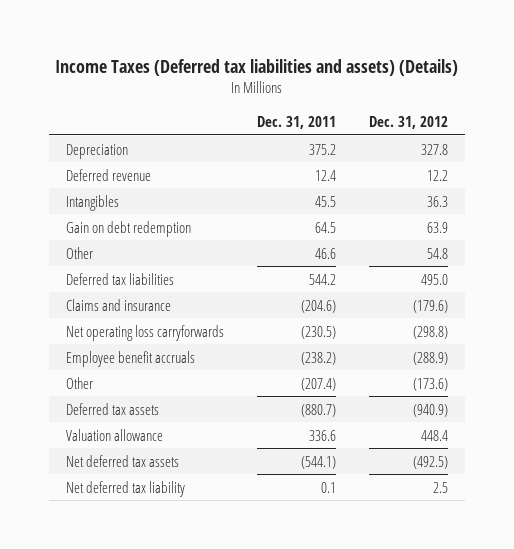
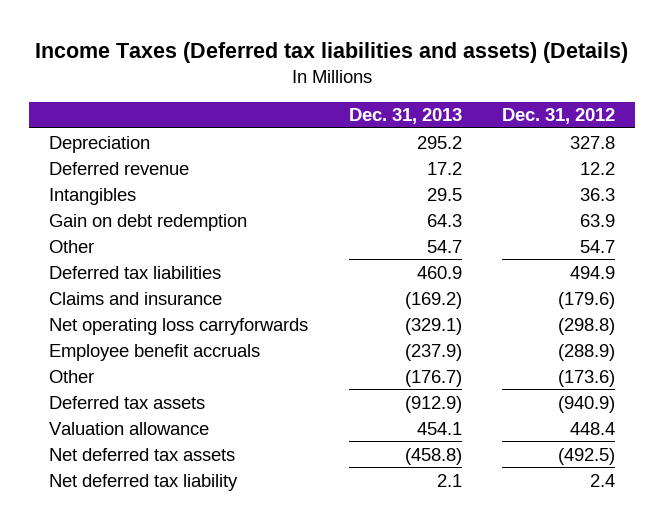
- | Dec. 31, 2011 | Dec. 31, 2012
+ | Dec. 31, 2013 | Dec. 31, 2012
- Other | 46.6 | 54.8
- Deferred tax liabilities | 544.2 | 495.0
+ Other | 54.7 | 54.7
+ Deferred tax liabilities | 460.9 | 494.9
- Net deferred tax liability | 0.1 | 2.5
+ Net deferred tax liability | 2.1 | 2.4

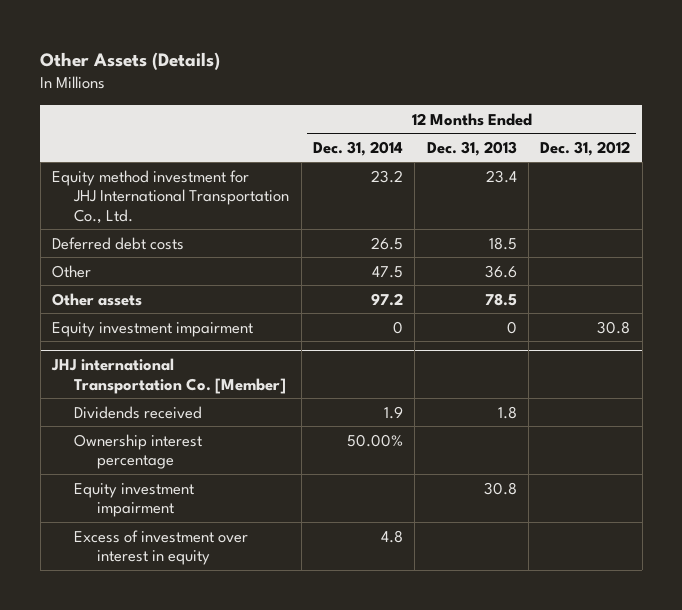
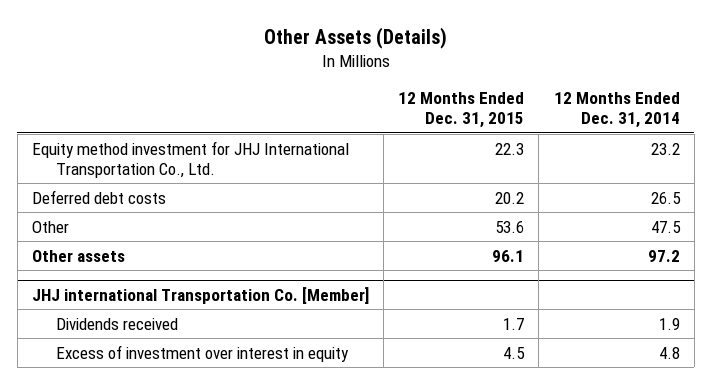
- | 12 Months Ended Dec. 31, 2014 | 12 Months Ended Dec. 31, 2013 | 12 Months Ended Dec. 31, 2012
+ | 12 Months Ended Dec. 31, 2015 | 12 Months Ended Dec. 31, 2014
- Equity investment impairment | 0 | 0 | 30.8
@ JHJ international Transportation Co. [Member]
- Ownership interest percentage | 50.00% | |
- Equity investment impairment | | 30.8 |

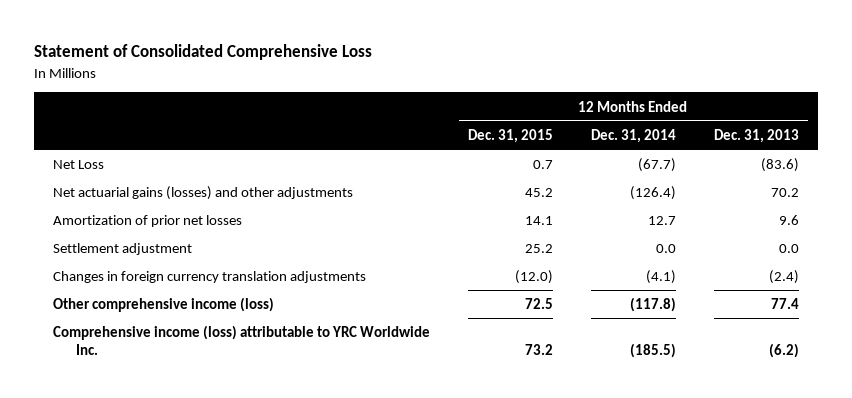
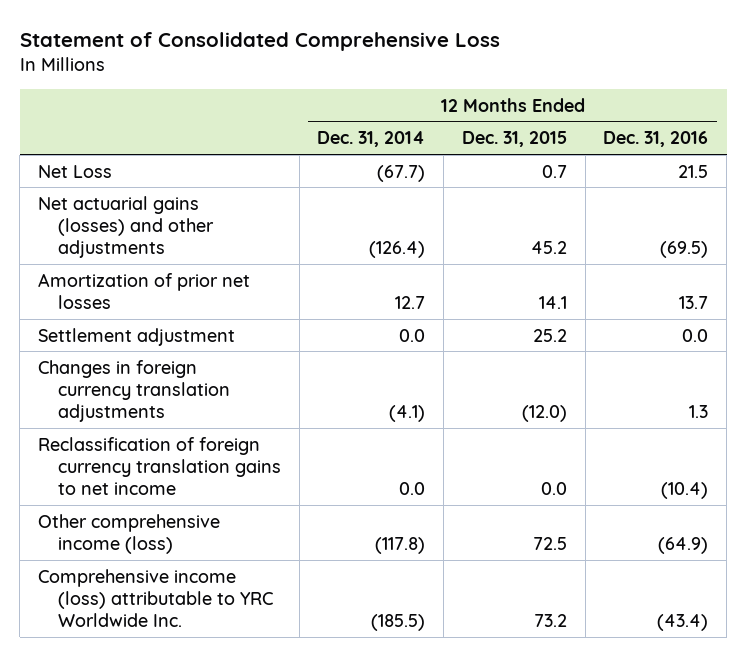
- | 12 Months Ended Dec. 31, 2015 | 12 Months Ended Dec. 31, 2014 | 12 Months Ended Dec. 31, 2013
+ | 12 Months Ended Dec. 31, 2014 | 12 Months Ended Dec. 31, 2015 | 12 Months Ended Dec. 31, 2016
+ Reclassification of foreign currency translation gains to net income | 0.0 | 0.0 | (10.4)

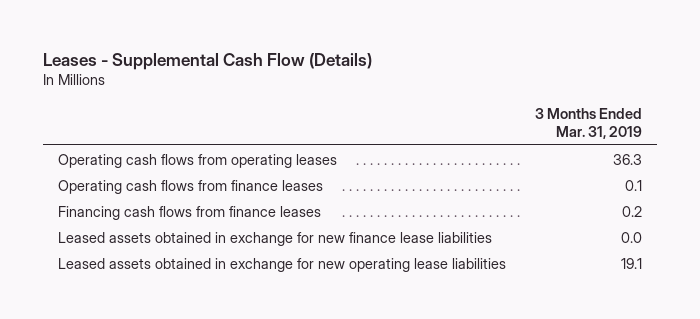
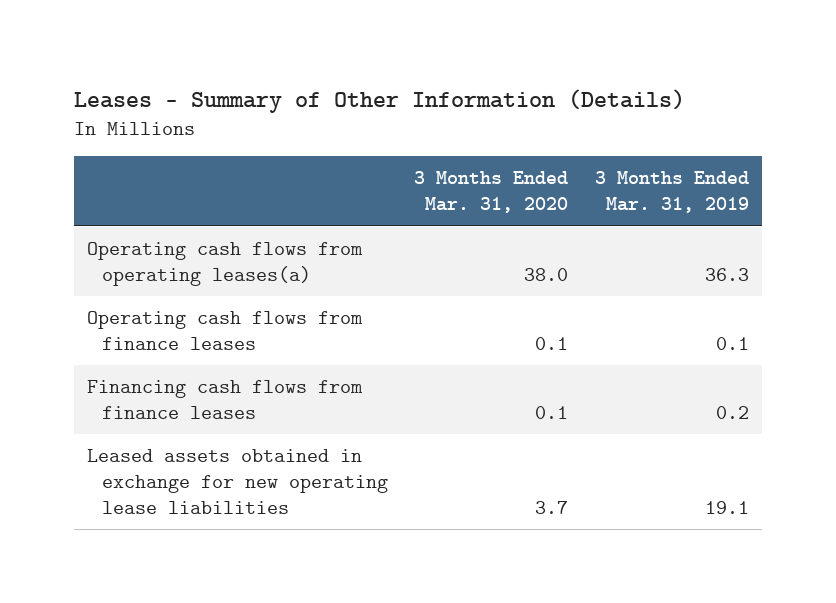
- Leases - Supplemental Cash Flow (Details)
+ Leases - Summary of Other Information (Details)
- | 3 Months Ended Mar. 31, 2019
+ | 3 Months Ended Mar. 31, 2020 | 3 Months Ended Mar. 31, 2019
- Operating cash flows from operating leases | 36.3
+ Operating cash flows from operating leases(a) | 38.0 | 36.3
- Leased assets obtained in exchange for new finance lease liabilities | 0.0

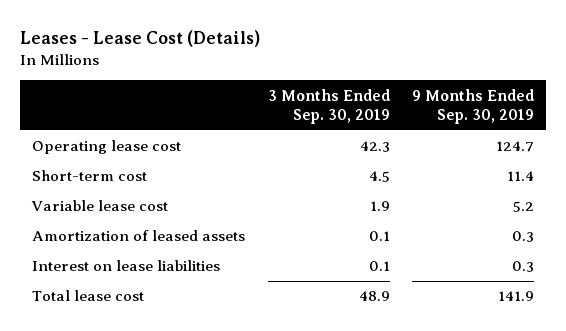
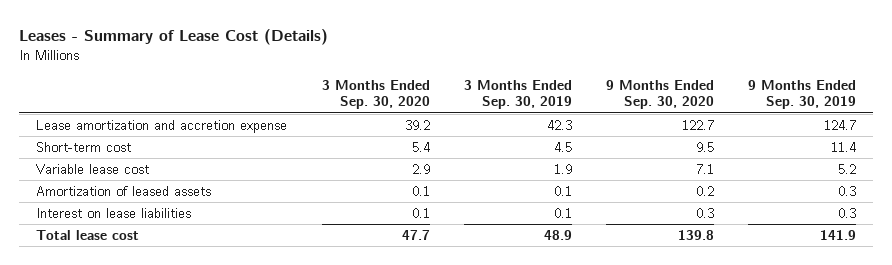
- Leases - Lease Cost (Details)
+ Leases - Summary of Lease Cost (Details)
- | 3 Months Ended Sep. 30, 2019 | 9 Months Ended Sep. 30, 2019
+ | 3 Months Ended Sep. 30, 2020 | 3 Months Ended Sep. 30, 2019 | 9 Months Ended Sep. 30, 2020 | 9 Months Ended Sep. 30, 2019
- Operating lease cost | 42.3 | 124.7
+ Lease amortization and accretion expense | 39.2 | 42.3 | 122.7 | 124.7

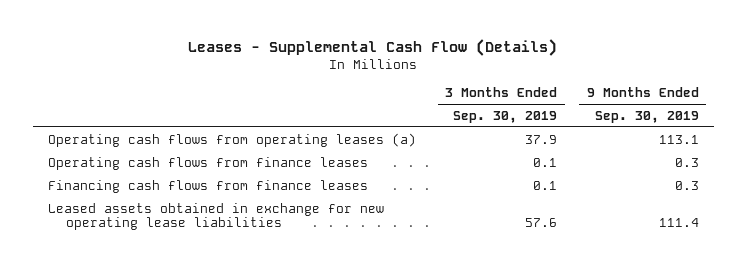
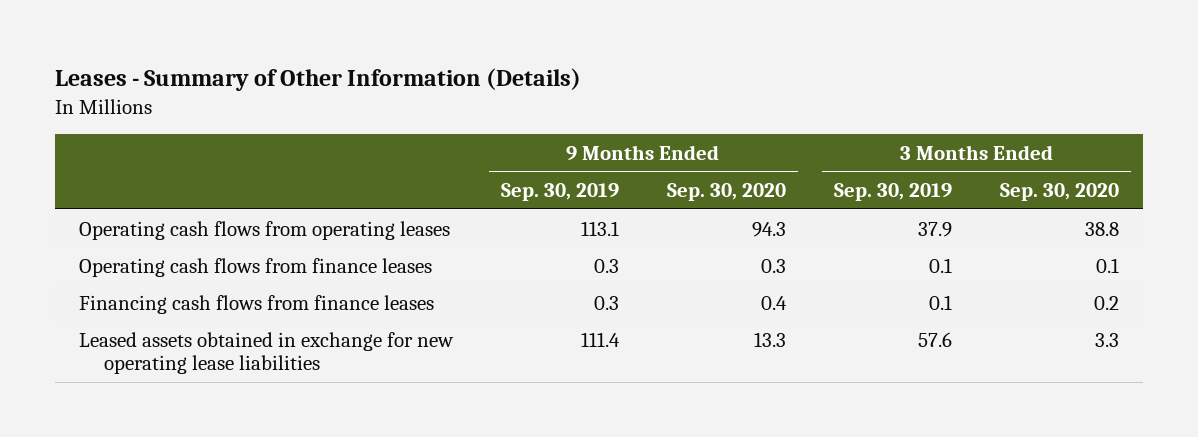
- Leases - Supplemental Cash Flow (Details)
+ Leases - Summary of Other Information (Details)
- | 3 Months Ended Sep. 30, 2019 | 9 Months Ended Sep. 30, 2019
+ | 9 Months Ended Sep. 30, 2019 | 9 Months Ended Sep. 30, 2020 | 3 Months Ended Sep. 30, 2019 | 3 Months Ended Sep. 30, 2020
- Operating cash flows from operating leases (a) | 37.9 | 113.1
+ Operating cash flows from operating leases | 113.1 | 94.3 | 37.9 | 38.8

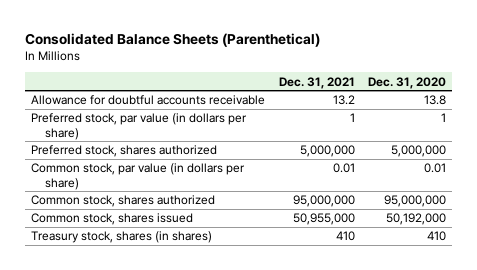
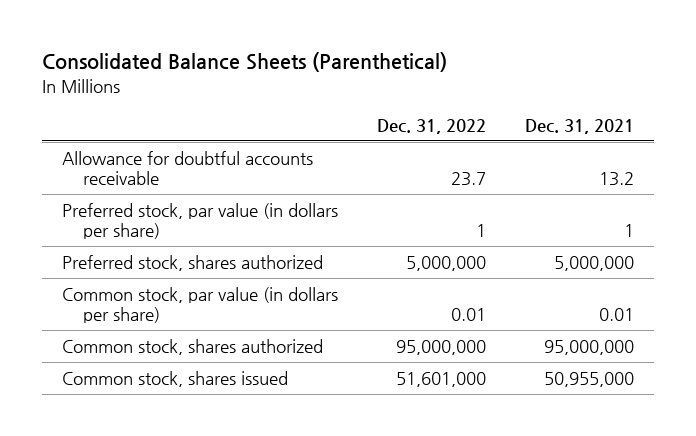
- | Dec. 31, 2021 | Dec. 31, 2020
+ | Dec. 31, 2022 | Dec. 31, 2021
- Treasury stock, shares (in shares) | 410 | 410

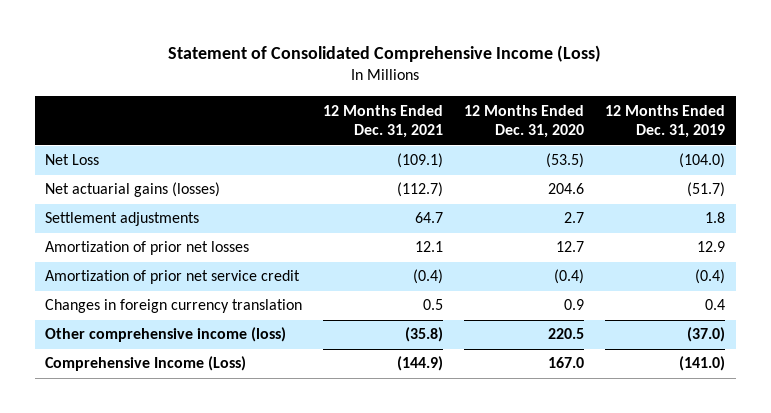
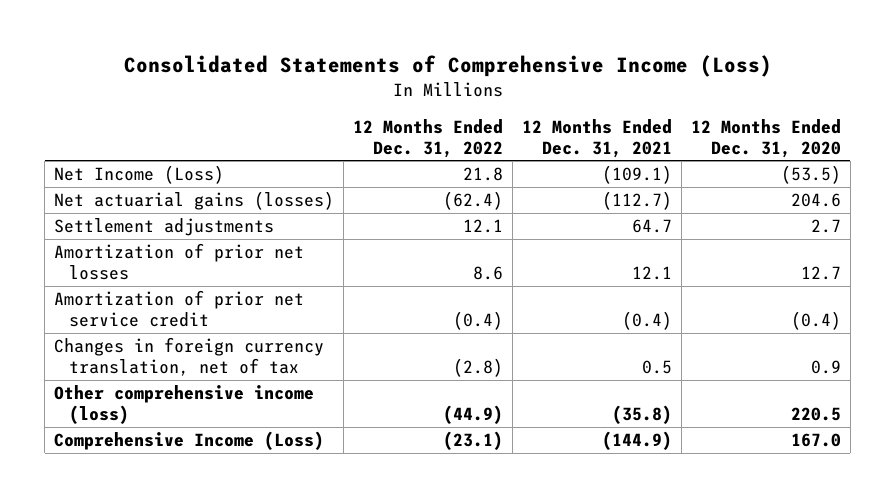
- Statement of Consolidated Comprehensive Income (Loss)
+ Consolidated Statements of Comprehensive Income (Loss)
- | 12 Months Ended Dec. 31, 2021 | 12 Months Ended Dec. 31, 2020 | 12 Months Ended Dec. 31, 2019
+ | 12 Months Ended Dec. 31, 2022 | 12 Months Ended Dec. 31, 2021 | 12 Months Ended Dec. 31, 2020
- Net Loss | (109.1) | (53.5) | (104.0)
+ Net Income (Loss) | 21.8 | (109.1) | (53.5)
- Changes in foreign currency translation | 0.5 | 0.9 | 0.4
+ Changes in foreign currency translation, net of tax | (2.8) | 0.5 | 0.9

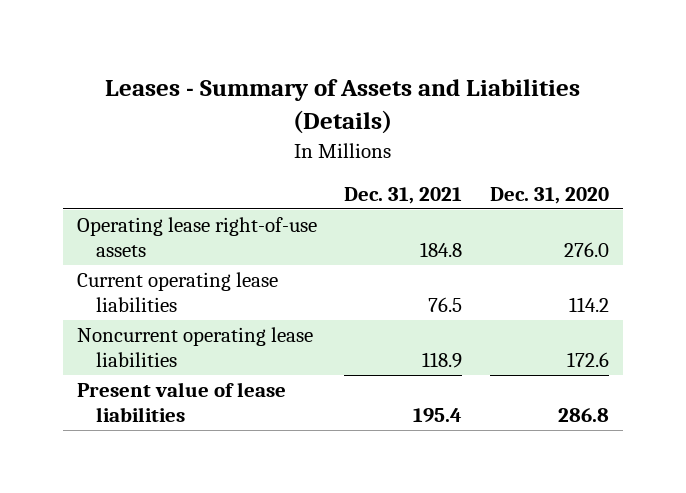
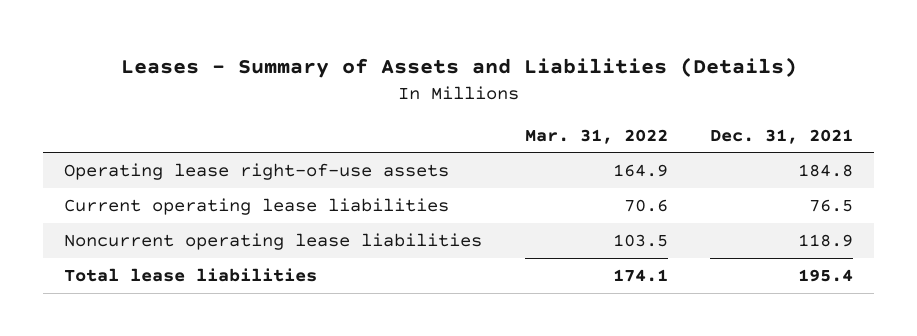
- | Dec. 31, 2021 | Dec. 31, 2020
+ | Mar. 31, 2022 | Dec. 31, 2021
- Present value of lease liabilities | 195.4 | 286.8
+ Total lease liabilities | 174.1 | 195.4

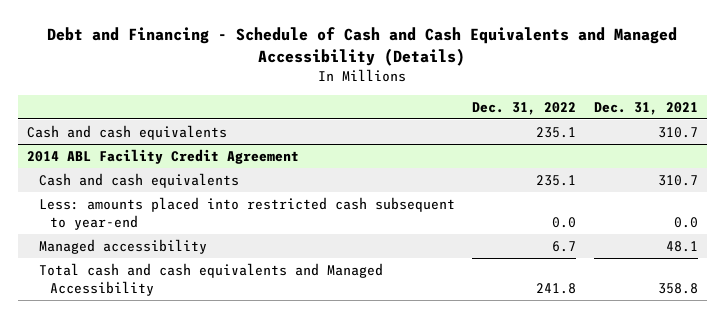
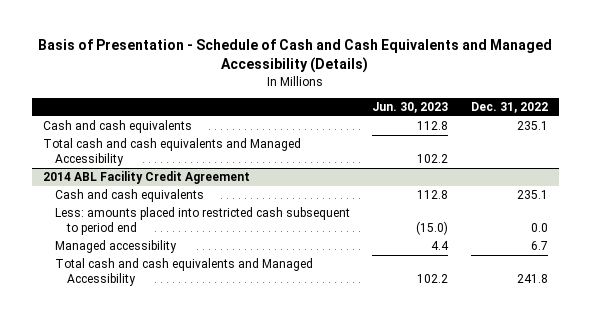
- Debt and Financing - Schedule of Cash and Cash Equivalents and Managed Accessibility (Details)
+ Basis of Presentation - Schedule of Cash and Cash Equivalents and Managed Accessibility (Details)
- | Dec. 31, 2022 | Dec. 31, 2021
+ | Jun. 30, 2023 | Dec. 31, 2022
+ Total cash and cash equivalents and Managed Accessibility | 102.2 |
@ 2014 ABL Facility Credit Agreement
- Less: amounts placed into restricted cash subsequent to year-end | 0.0 | 0.0
+ Less: amounts placed into restricted cash subsequent to period end | (15.0) | 0.0

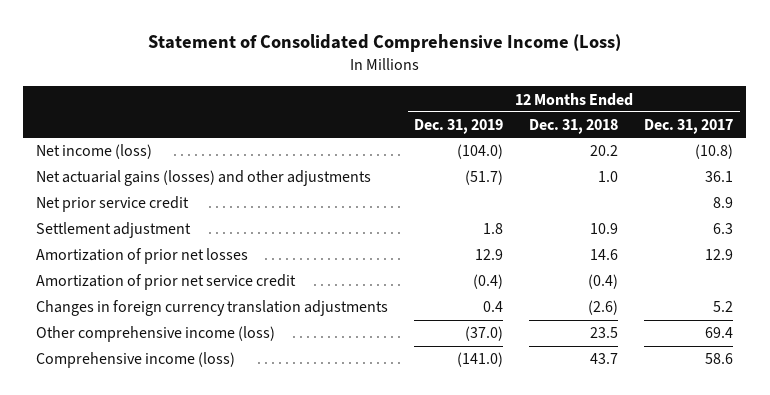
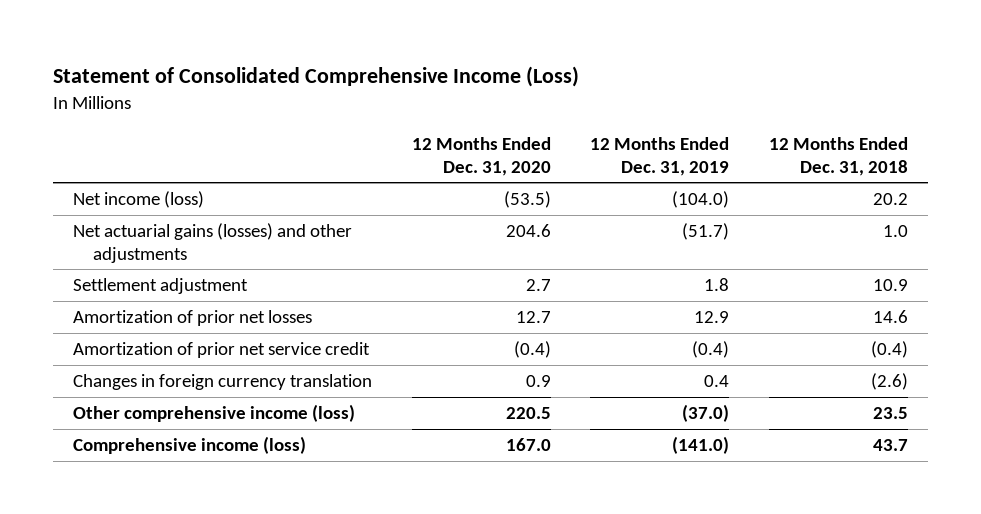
- | 12 Months Ended Dec. 31, 2019 | 12 Months Ended Dec. 31, 2018 | 12 Months Ended Dec. 31, 2017
+ | 12 Months Ended Dec. 31, 2020 | 12 Months Ended Dec. 31, 2019 | 12 Months Ended Dec. 31, 2018
- Net prior service credit | | | 8.9
- Changes in foreign currency translation adjustments | 0.4 | (2.6) | 5.2
+ Changes in foreign currency translation | 0.9 | 0.4 | (2.6)

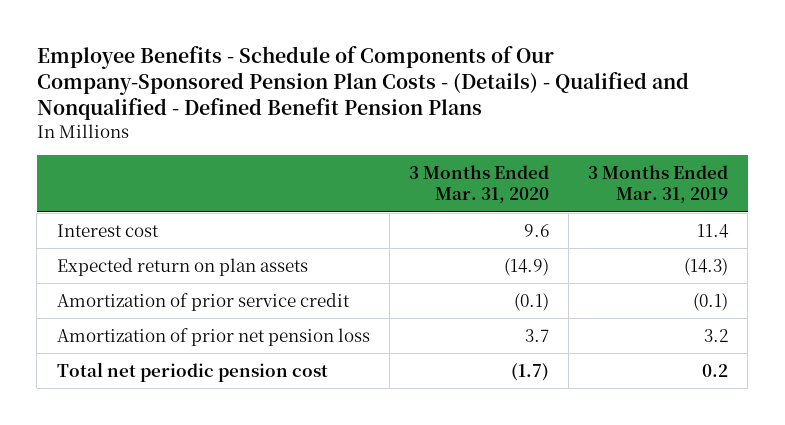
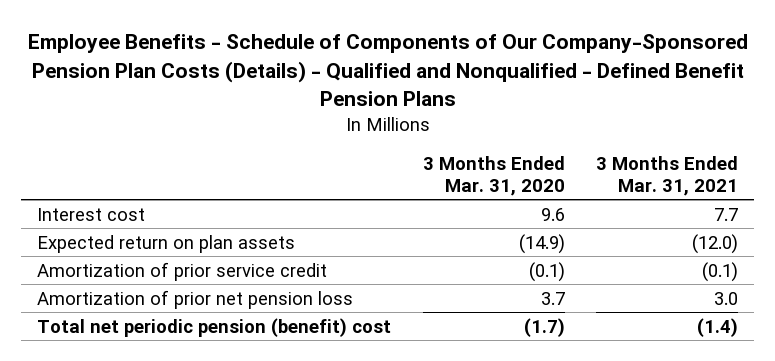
- Employee Benefits - Schedule of Components of Our Company-Sponsored Pension Plan Costs - (Details) - Qualified and Nonqualified - Defined Benefit Pension Plans
+ Employee Benefits - Schedule of Components of Our Company-Sponsored Pension Plan Costs (Details) - Qualified and Nonqualified - Defined Benefit Pension Plans
- | 3 Months Ended Mar. 31, 2020 | 3 Months Ended Mar. 31, 2019
+ | 3 Months Ended Mar. 31, 2020 | 3 Months Ended Mar. 31, 2021
- Total net periodic pension cost | (1.7) | 0.2
+ Total net periodic pension (benefit) cost | (1.7) | (1.4)

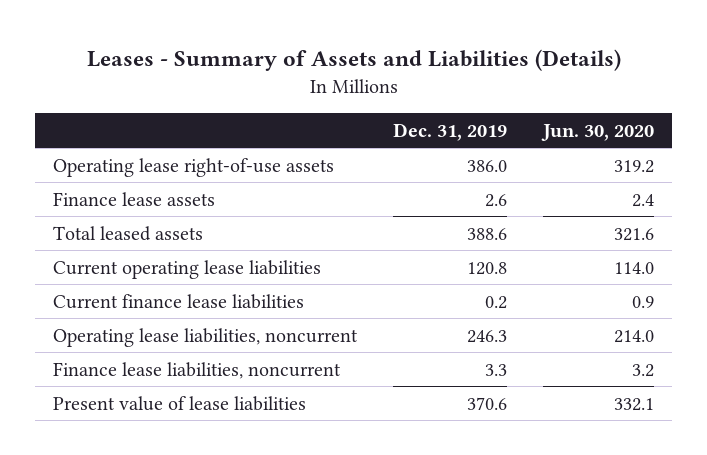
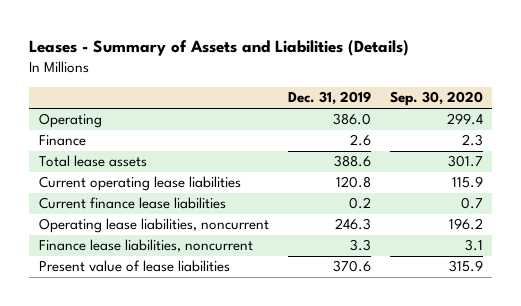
- | Dec. 31, 2019 | Jun. 30, 2020
+ | Dec. 31, 2019 | Sep. 30, 2020
- Operating lease right-of-use assets | 386.0 | 319.2
- Finance lease assets | 2.6 | 2.4
- Total leased assets | 388.6 | 321.6
+ Operating | 386.0 | 299.4
+ Finance | 2.6 | 2.3
+ Total lease assets | 388.6 | 301.7

